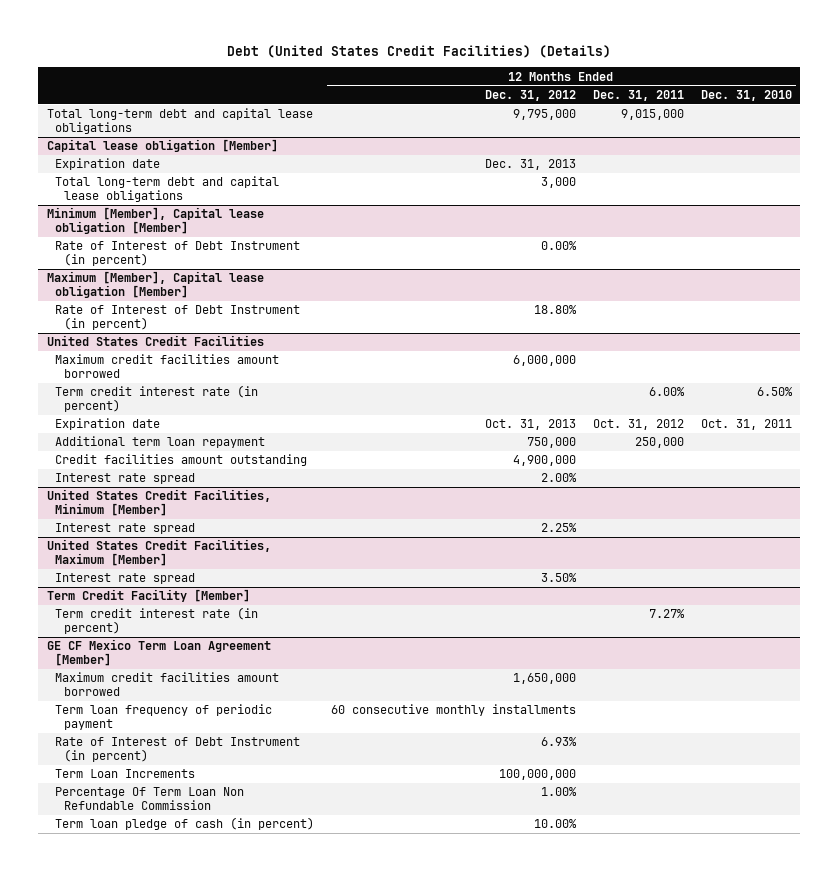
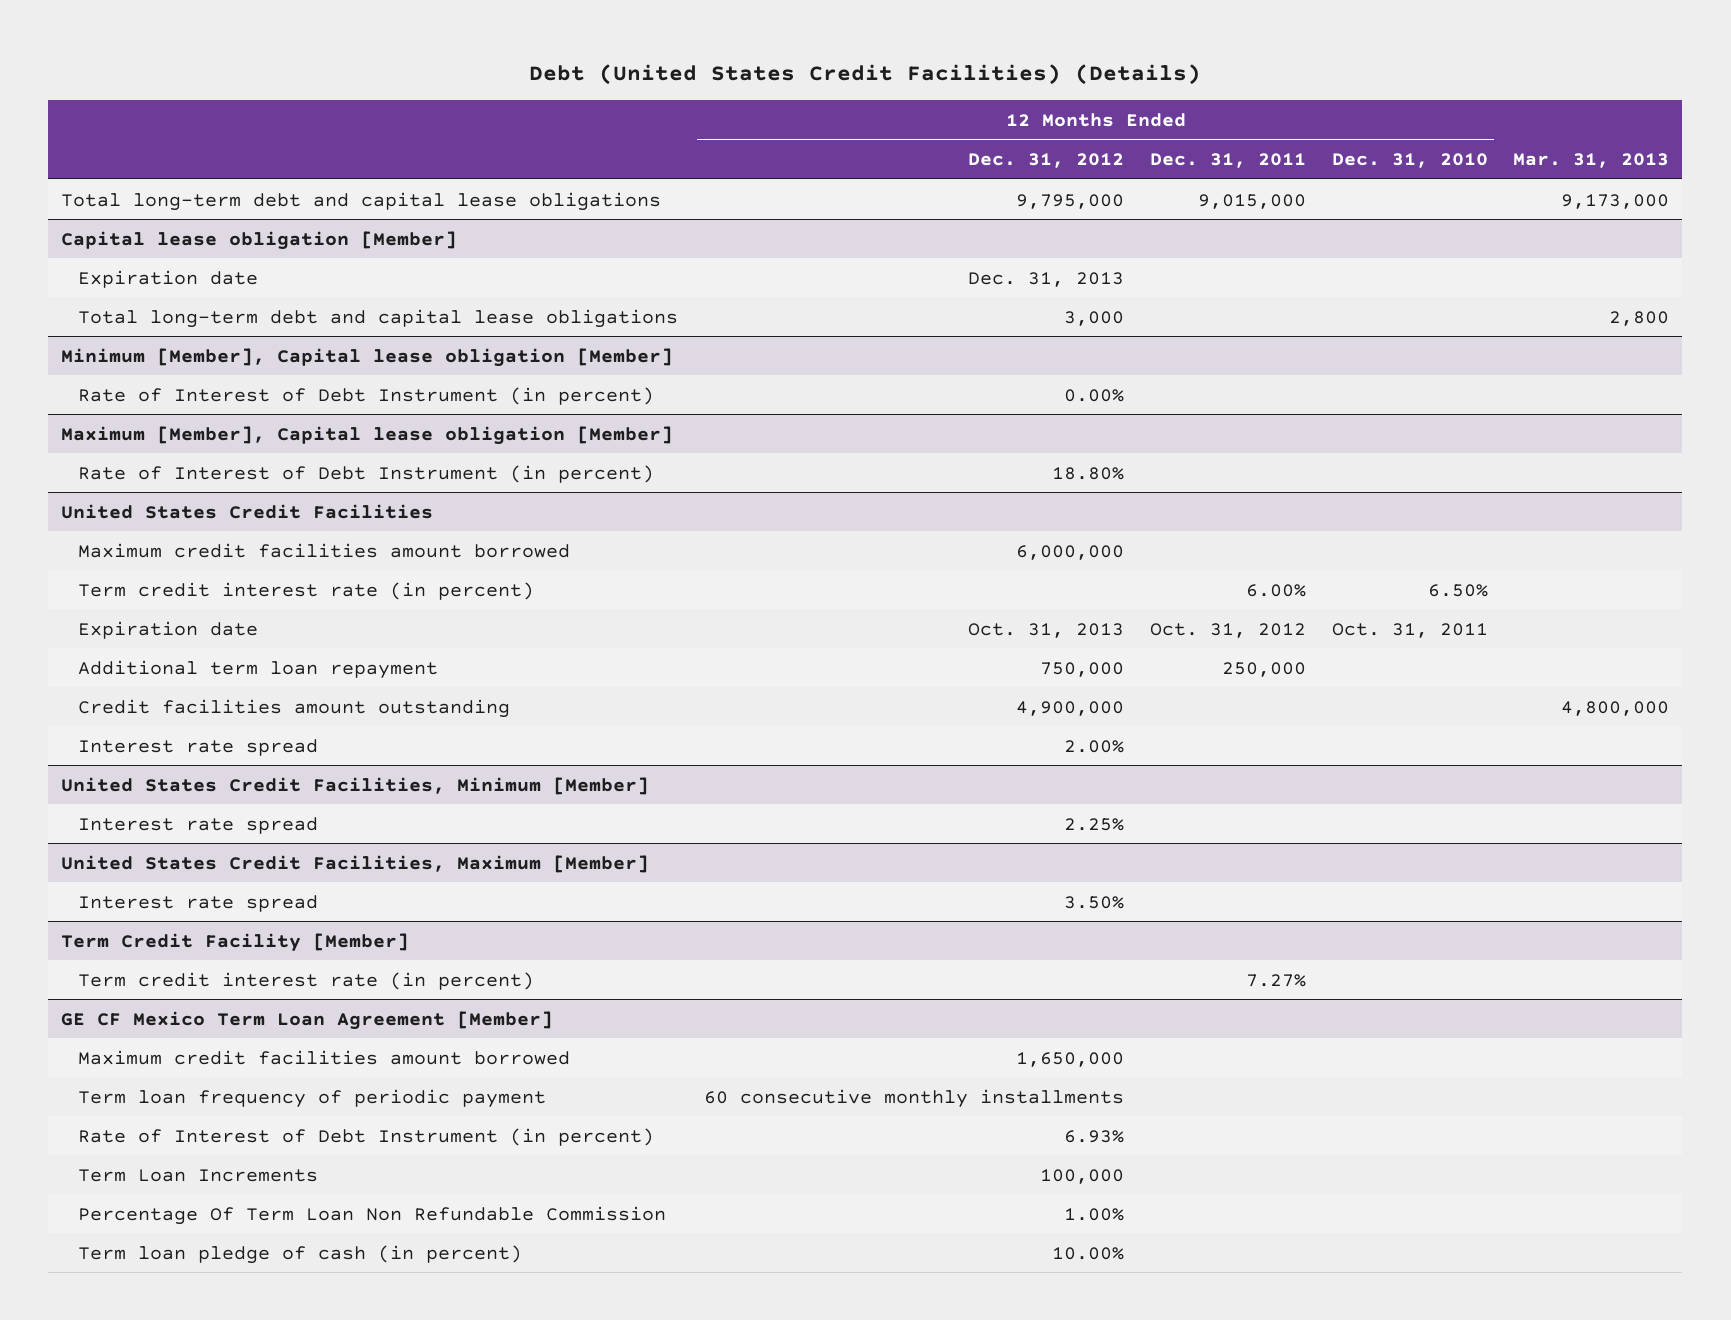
- | 12 Months Ended Dec. 31, 2012 | 12 Months Ended Dec. 31, 2011 | 12 Months Ended Dec. 31, 2010
+ | 12 Months Ended Dec. 31, 2012 | 12 Months Ended Dec. 31, 2011 | 12 Months Ended Dec. 31, 2010 | Mar. 31, 2013
@ GE CF Mexico Term Loan Agreement [Member]
- Term Loan Increments | 100,000,000 | |
+ Term Loan Increments | 100,000 | | |

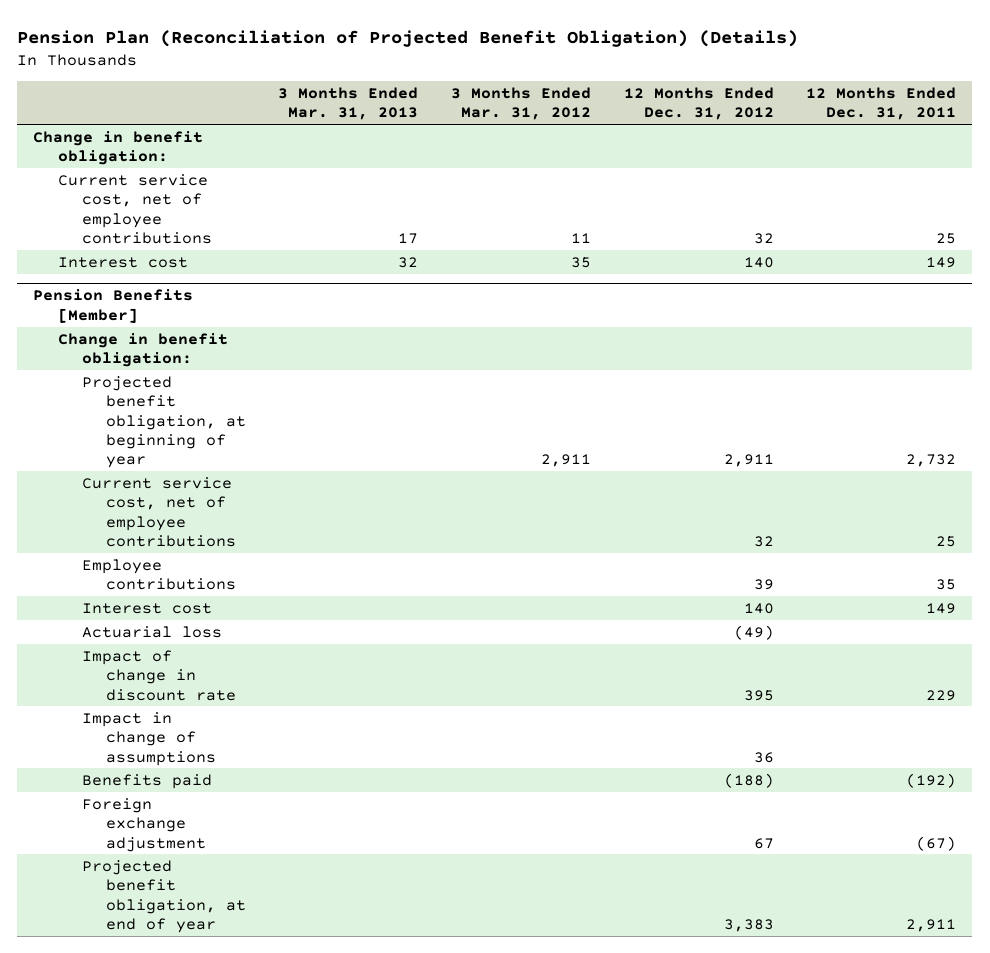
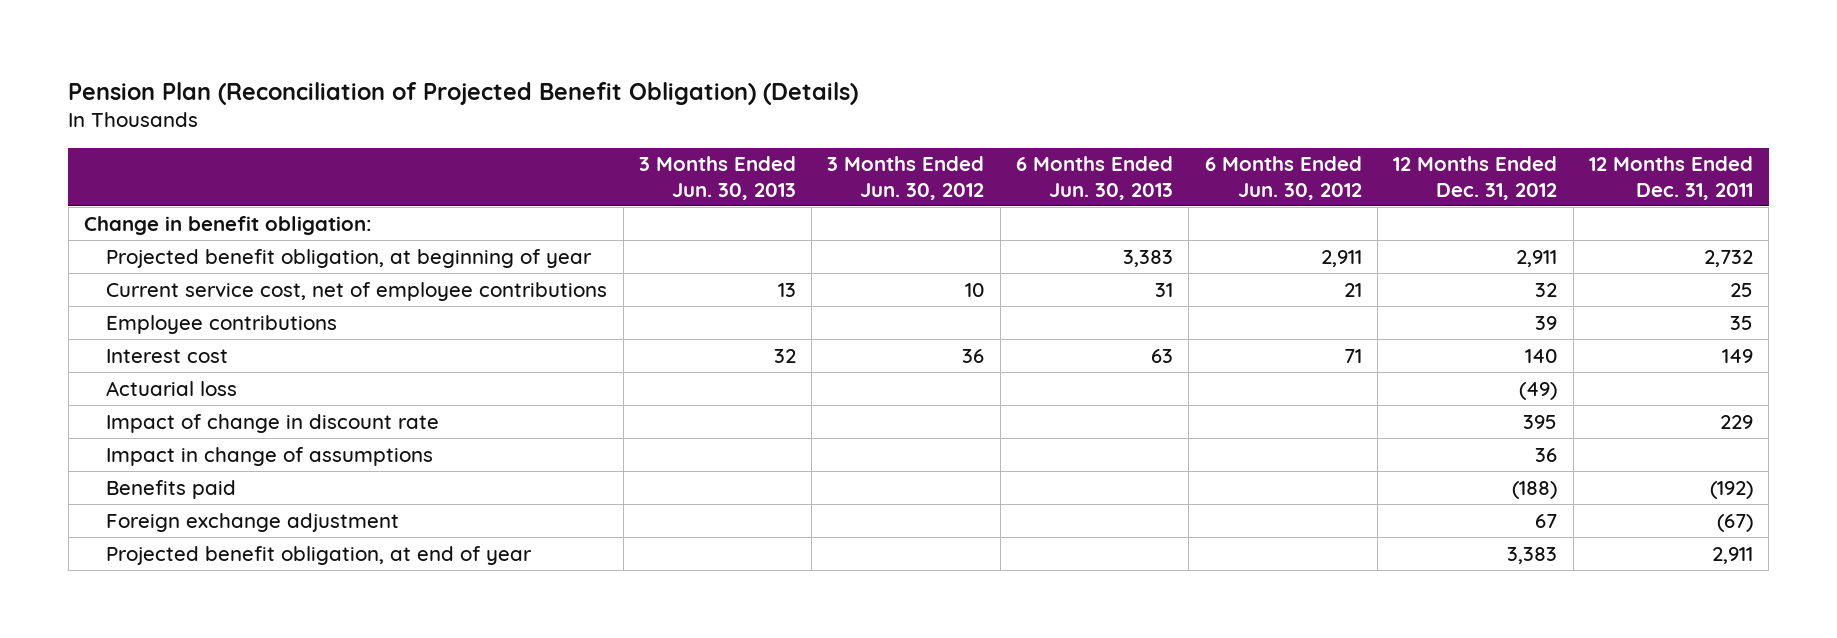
- | 3 Months Ended Mar. 31, 2013 | 3 Months Ended Mar. 31, 2012 | 12 Months Ended Dec. 31, 2012 | 12 Months Ended Dec. 31, 2011
+ | 3 Months Ended Jun. 30, 2013 | 3 Months Ended Jun. 30, 2012 | 6 Months Ended Jun. 30, 2013 | 6 Months Ended Jun. 30, 2012 | 12 Months Ended Dec. 31, 2012 | 12 Months Ended Dec. 31, 2011
- Current service cost, net of employee contributions | 17 | 11 | 32 | 25
- Interest cost | 32 | 35 | 140 | 149
- Pension Benefits [Member]
- Change in benefit obligation:

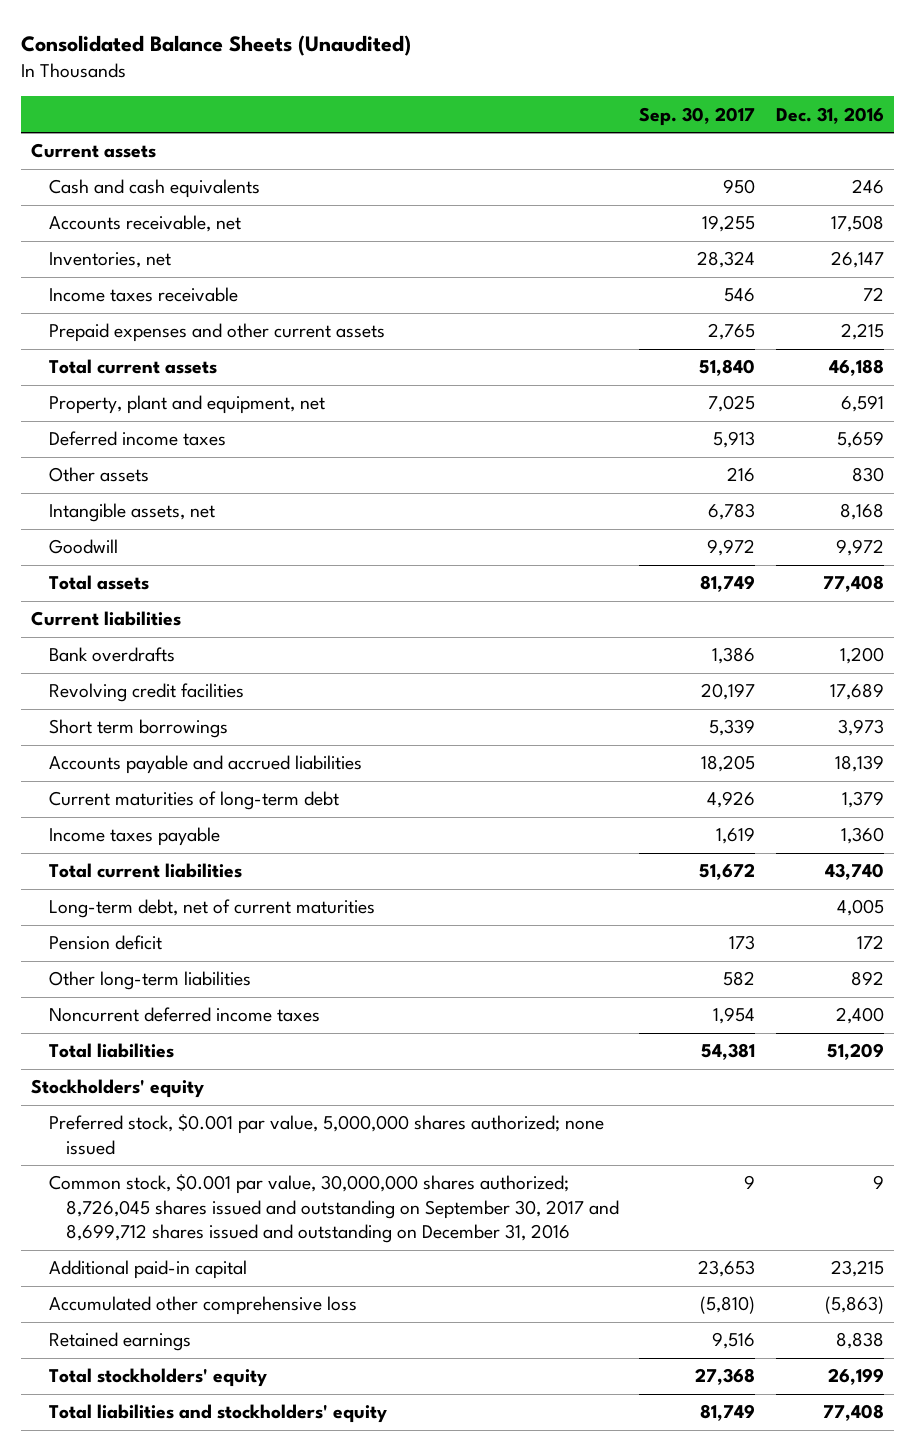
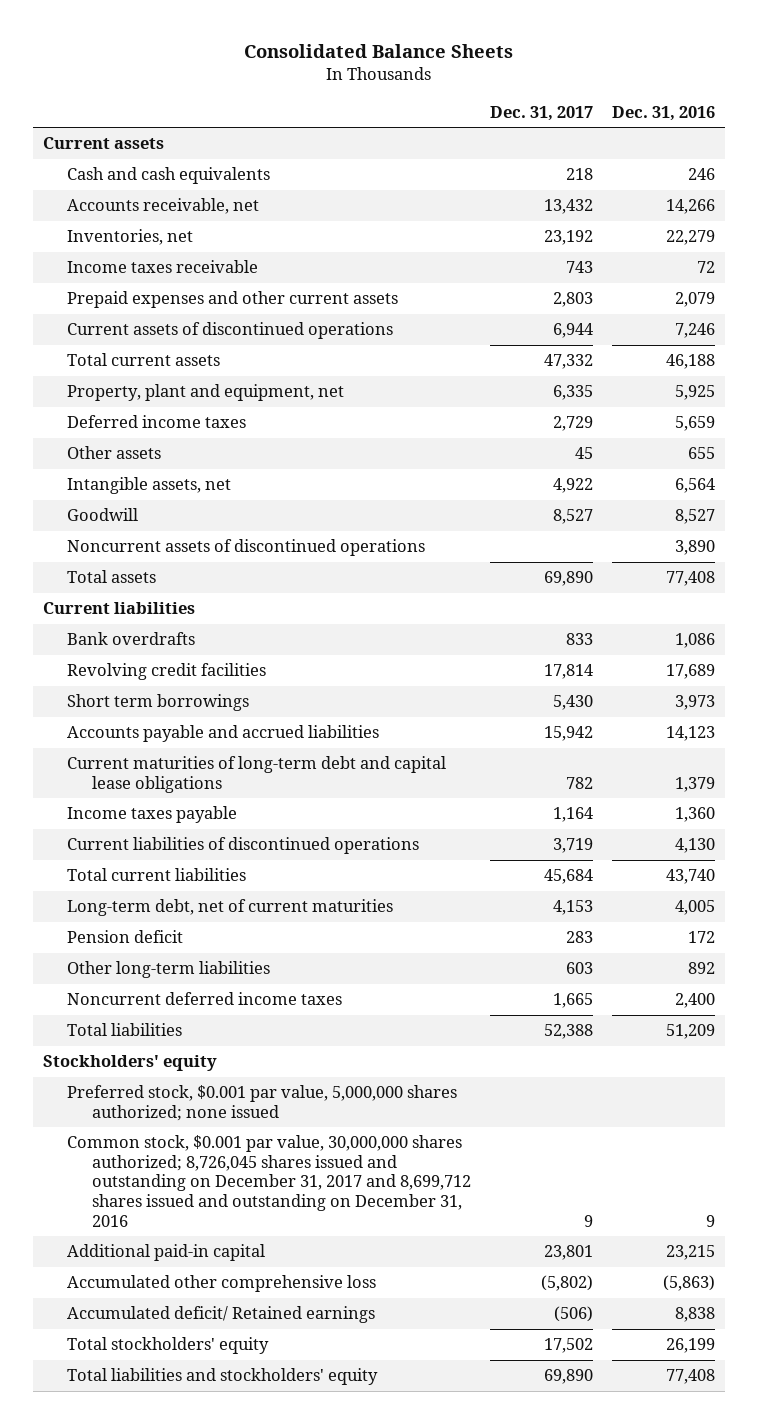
- Consolidated Balance Sheets (Unaudited)
+ Consolidated Balance Sheets
- | Sep. 30, 2017 | Dec. 31, 2016
+ | Dec. 31, 2017 | Dec. 31, 2016
- Accounts receivable, net | 19,255 | 17,508
- Inventories, net | 28,324 | 26,147
+ Accounts receivable, net | 13,432 | 14,266
+ Inventories, net | 23,192 | 22,279
- Prepaid expenses and other current assets | 2,765 | 2,215
+ Prepaid expenses and other current assets | 2,803 | 2,079
+ Current assets of discontinued operations | 6,944 | 7,246
- Property, plant and equipment, net | 7,025 | 6,591
+ Property, plant and equipment, net | 6,335 | 5,925
- Other assets | 216 | 830
- Intangible assets, net | 6,783 | 8,168
- Goodwill | 9,972 | 9,972
+ Other assets | 45 | 655
+ Intangible assets, net | 4,922 | 6,564
+ Goodwill | 8,527 | 8,527
+ Noncurrent assets of discontinued operations | | 3,890
- Bank overdrafts | 1,386 | 1,200
+ Bank overdrafts | 833 | 1,086
- Accounts payable and accrued liabilities | 18,205 | 18,139
- Current maturities of long-term debt | 4,926 | 1,379
+ Accounts payable and accrued liabilities | 15,942 | 14,123
+ Current maturities of long-term debt and capital lease obligations | 782 | 1,379
+ Current liabilities of discontinued operations | 3,719 | 4,130
- Common stock, $0.001 par value, 30,000,000 shares authorized; 8,726,045 shares issued and outstanding on September 30, 2017 and 8,699,712 shares issued and outstanding on December 31, 2016 | 9 | 9
+ Common stock, $0.001 par value, 30,000,000 shares authorized; 8,726,045 shares issued and outstanding on December 31, 2017 and 8,699,712 shares issued and outstanding on December 31, 2016 | 9 | 9
- Retained earnings | 9,516 | 8,838
+ Accumulated deficit/ Retained earnings | (506) | 8,838

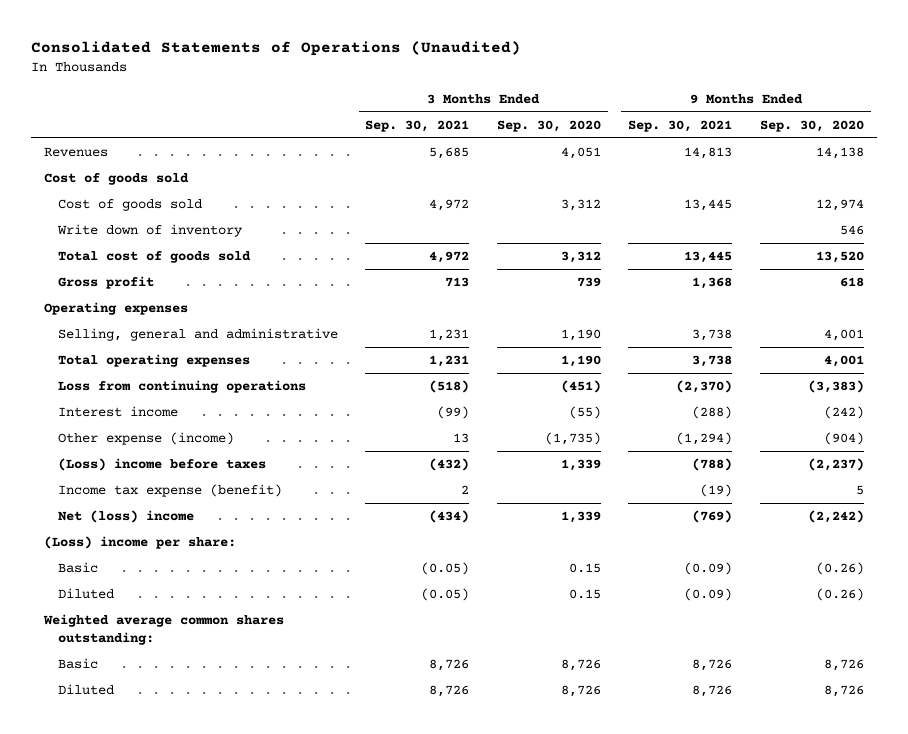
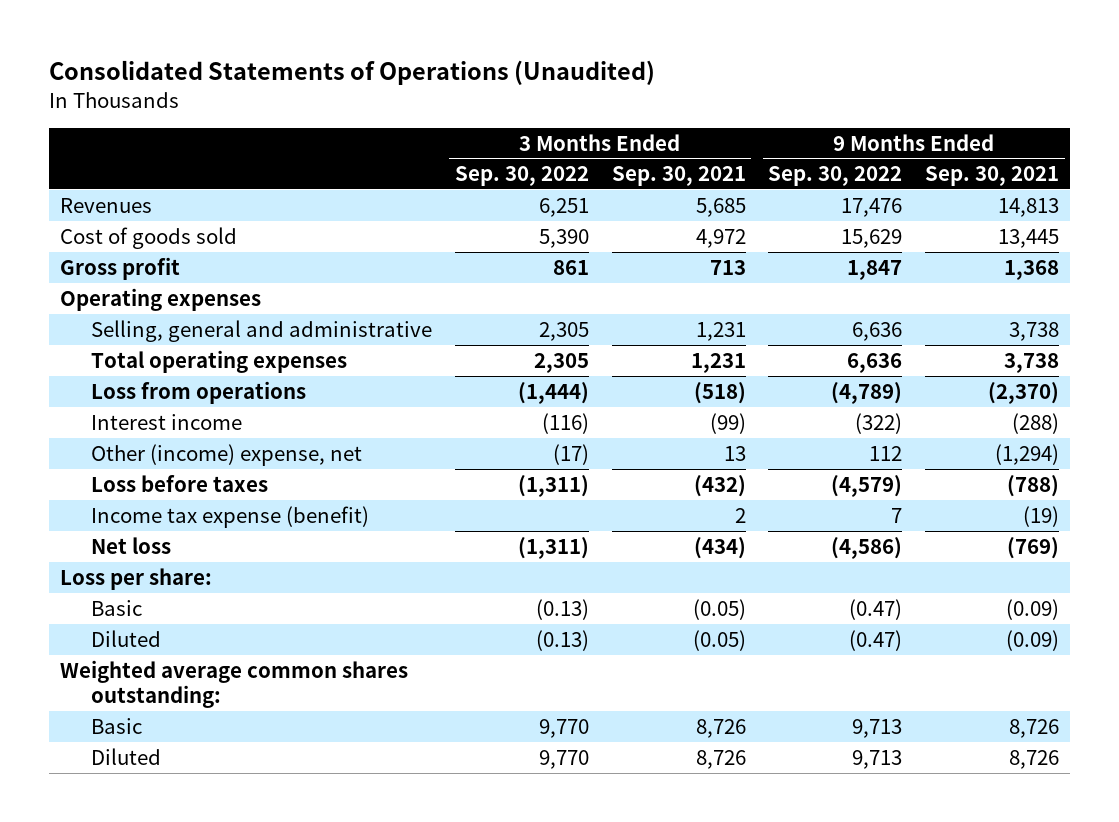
- | 3 Months Ended Sep. 30, 2021 | 3 Months Ended Sep. 30, 2020 | 9 Months Ended Sep. 30, 2021 | 9 Months Ended Sep. 30, 2020
+ | 3 Months Ended Sep. 30, 2022 | 3 Months Ended Sep. 30, 2021 | 9 Months Ended Sep. 30, 2022 | 9 Months Ended Sep. 30, 2021
- Cost of goods sold
- Write down of inventory | | | | 546
- Total cost of goods sold | 4,972 | 3,312 | 13,445 | 13,520
- Loss from continuing operations | (518) | (451) | (2,370) | (3,383)
+ Loss from operations | (1,444) | (518) | (4,789) | (2,370)
- Other expense (income) | 13 | (1,735) | (1,294) | (904)
- (Loss) income before taxes | (432) | 1,339 | (788) | (2,237)
+ Other (income) expense, net | (17) | 13 | 112 | (1,294)
+ Loss before taxes | (1,311) | (432) | (4,579) | (788)
- Net (loss) income | (434) | 1,339 | (769) | (2,242)
- (Loss) income per share:
+ Net loss | (1,311) | (434) | (4,586) | (769)
+ Loss per share:

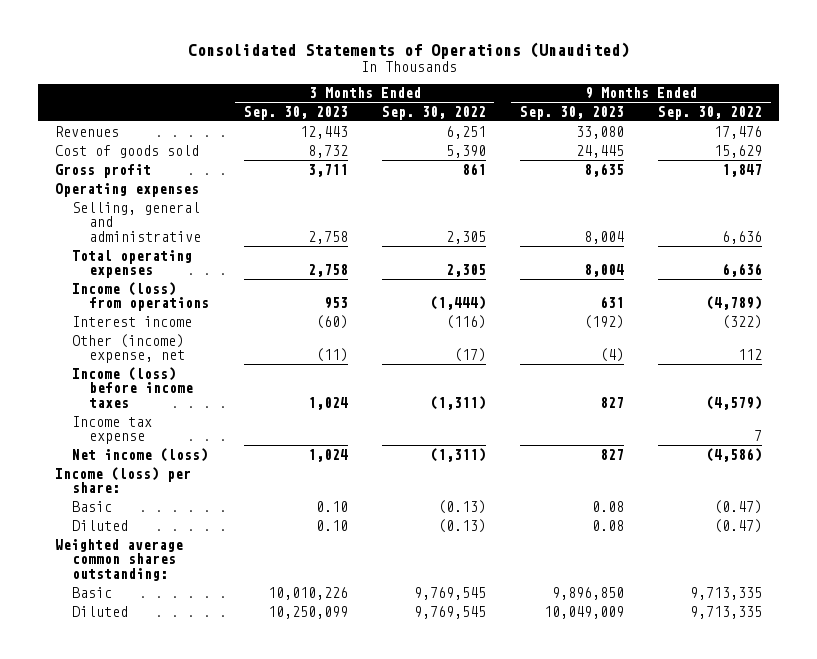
- | 3 Months Ended Sep. 30, 2022 | 3 Months Ended Sep. 30, 2021 | 9 Months Ended Sep. 30, 2022 | 9 Months Ended Sep. 30, 2021
+ | 3 Months Ended Sep. 30, 2023 | 3 Months Ended Sep. 30, 2022 | 9 Months Ended Sep. 30, 2023 | 9 Months Ended Sep. 30, 2022
- Loss from operations | (1,444) | (518) | (4,789) | (2,370)
+ Income (loss) from operations | 953 | (1,444) | 631 | (4,789)
- Loss before taxes | (1,311) | (432) | (4,579) | (788)
- Income tax expense (benefit) | | 2 | 7 | (19)
- Net loss | (1,311) | (434) | (4,586) | (769)
- Loss per share:
+ Income (loss) before income taxes | 1,024 | (1,311) | 827 | (4,579)
+ Income tax expense | | | | 7
+ Net income (loss) | 1,024 | (1,311) | 827 | (4,586)
+ Income (loss) per share:
- Basic | 9,770 | 8,726 | 9,713 | 8,726
- Diluted | 9,770 | 8,726 | 9,713 | 8,726
+ Basic | 10,010,226 | 9,769,545 | 9,896,850 | 9,713,335
+ Diluted | 10,250,099 | 9,769,545 | 10,049,009 | 9,713,335

